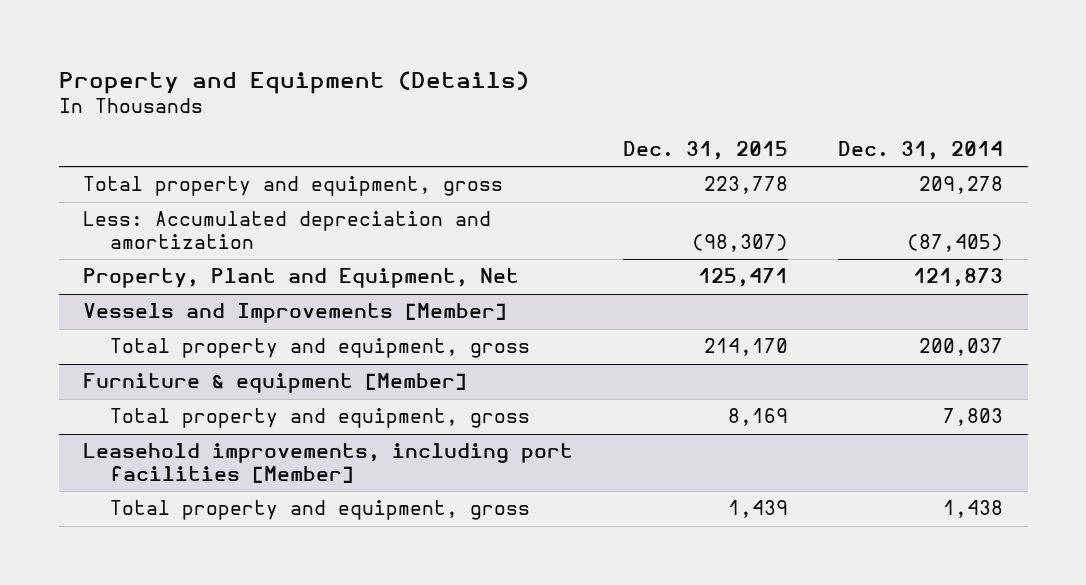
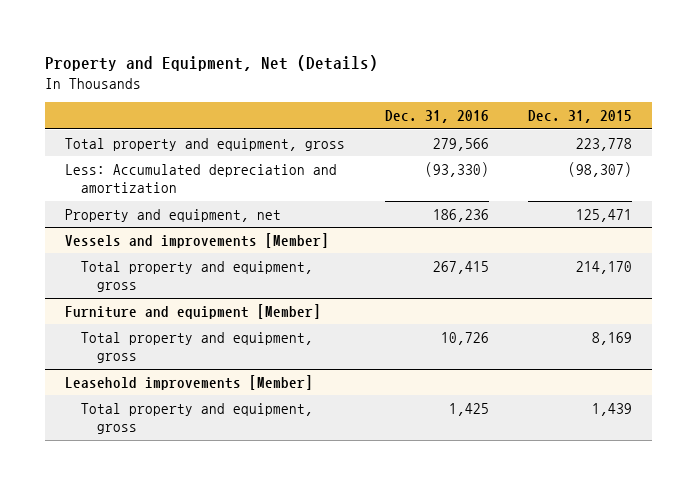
- Property and Equipment (Details)
+ Property and Equipment, Net (Details)
- | Dec. 31, 2015 | Dec. 31, 2014
+ | Dec. 31, 2016 | Dec. 31, 2015
- Property, Plant and Equipment, Net | 125,471 | 121,873
- Vessels and Improvements [Member]
+ Property and equipment, net | 186,236 | 125,471
+ Vessels and improvements [Member]
- Furniture & equipment [Member]
+ Furniture and equipment [Member]
- Leasehold improvements, including port facilities [Member]
+ Leasehold improvements [Member]

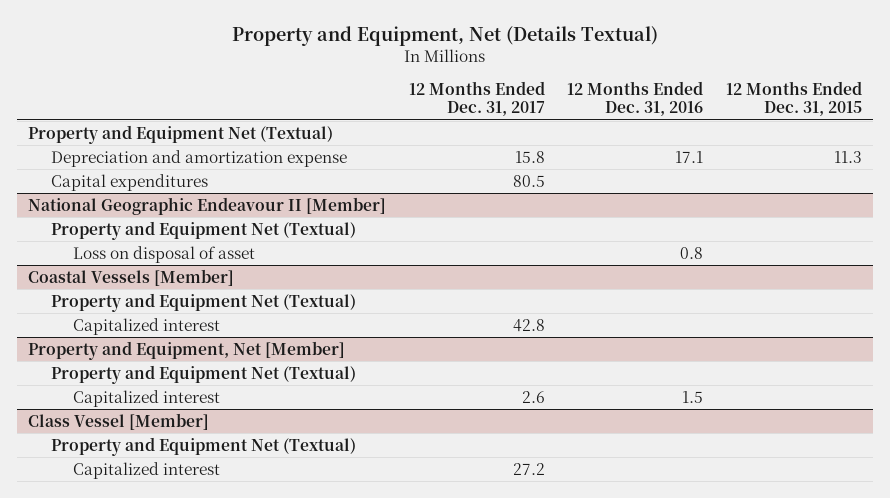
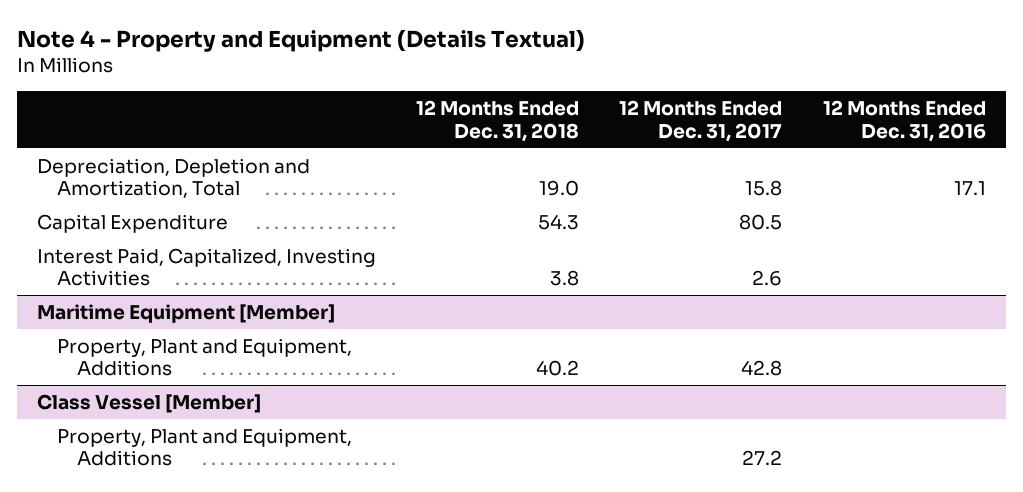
- Property and Equipment, Net (Details Textual)
+ Note 4 - Property and Equipment (Details Textual)
- | 12 Months Ended Dec. 31, 2017 | 12 Months Ended Dec. 31, 2016 | 12 Months Ended Dec. 31, 2015
+ | 12 Months Ended Dec. 31, 2018 | 12 Months Ended Dec. 31, 2017 | 12 Months Ended Dec. 31, 2016
- Property and Equipment Net (Textual)
- Depreciation and amortization expense | 15.8 | 17.1 | 11.3
- Capital expenditures | 80.5 | |
- National Geographic Endeavour II [Member]
- Property and Equipment Net (Textual)
- Loss on disposal of asset | | 0.8 |
- Coastal Vessels [Member]
- Property and Equipment Net (Textual)
- Capitalized interest | 42.8 | |
- Property and Equipment, Net [Member]
- Property and Equipment Net (Textual)
- Capitalized interest | 2.6 | 1.5 |
+ Depreciation, Depletion and Amortization, Total | 19.0 | 15.8 | 17.1
+ Capital Expenditure | 54.3 | 80.5 |
+ Interest Paid, Capitalized, Investing Activities | 3.8 | 2.6 |
+ Maritime Equipment [Member]
+ Property, Plant and Equipment, Additions | 40.2 | 42.8 |
@ Class Vessel [Member]
- Property and Equipment Net (Textual)
- Capitalized interest | 27.2 | |
+ Property, Plant and Equipment, Additions | | 27.2 |

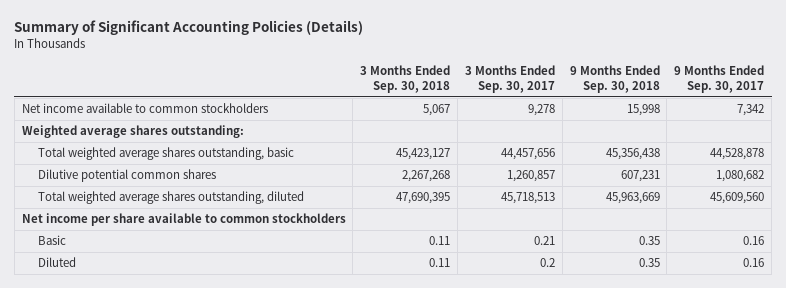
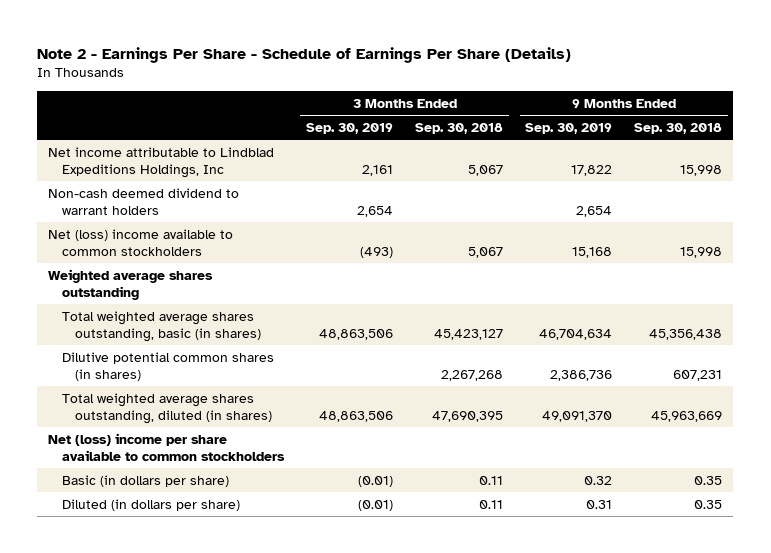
- Summary of Significant Accounting Policies (Details)
+ Note 2 - Earnings Per Share - Schedule of Earnings Per Share (Details)
- | 3 Months Ended Sep. 30, 2018 | 3 Months Ended Sep. 30, 2017 | 9 Months Ended Sep. 30, 2018 | 9 Months Ended Sep. 30, 2017
+ | 3 Months Ended Sep. 30, 2019 | 3 Months Ended Sep. 30, 2018 | 9 Months Ended Sep. 30, 2019 | 9 Months Ended Sep. 30, 2018
- Net income available to common stockholders | 5,067 | 9,278 | 15,998 | 7,342
- Weighted average shares outstanding:
- Total weighted average shares outstanding, basic | 45,423,127 | 44,457,656 | 45,356,438 | 44,528,878
- Dilutive potential common shares | 2,267,268 | 1,260,857 | 607,231 | 1,080,682
- Total weighted average shares outstanding, diluted | 47,690,395 | 45,718,513 | 45,963,669 | 45,609,560
- Net income per share available to common stockholders
- Basic | 0.11 | 0.21 | 0.35 | 0.16
- Diluted | 0.11 | 0.2 | 0.35 | 0.16
+ Net income attributable to Lindblad Expeditions Holdings, Inc | 2,161 | 5,067 | 17,822 | 15,998
+ Non-cash deemed dividend to warrant holders | 2,654 | | 2,654 |
+ Net (loss) income available to common stockholders | (493) | 5,067 | 15,168 | 15,998
+ Weighted average shares outstanding
+ Total weighted average shares outstanding, basic (in shares) | 48,863,506 | 45,423,127 | 46,704,634 | 45,356,438
+ Dilutive potential common shares (in shares) | | 2,267,268 | 2,386,736 | 607,231
+ Total weighted average shares outstanding, diluted (in shares) | 48,863,506 | 47,690,395 | 49,091,370 | 45,963,669
+ Net (loss) income per share available to common stockholders
+ Basic (in dollars per share) | (0.01) | 0.11 | 0.32 | 0.35
+ Diluted (in dollars per share) | (0.01) | 0.11 | 0.31 | 0.35

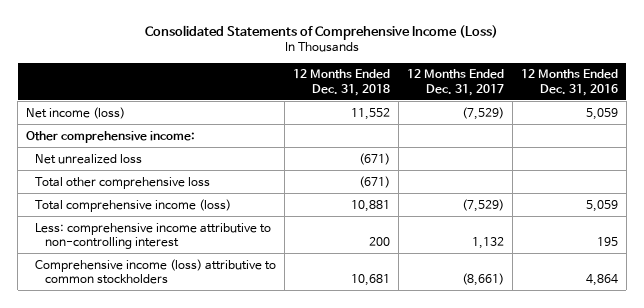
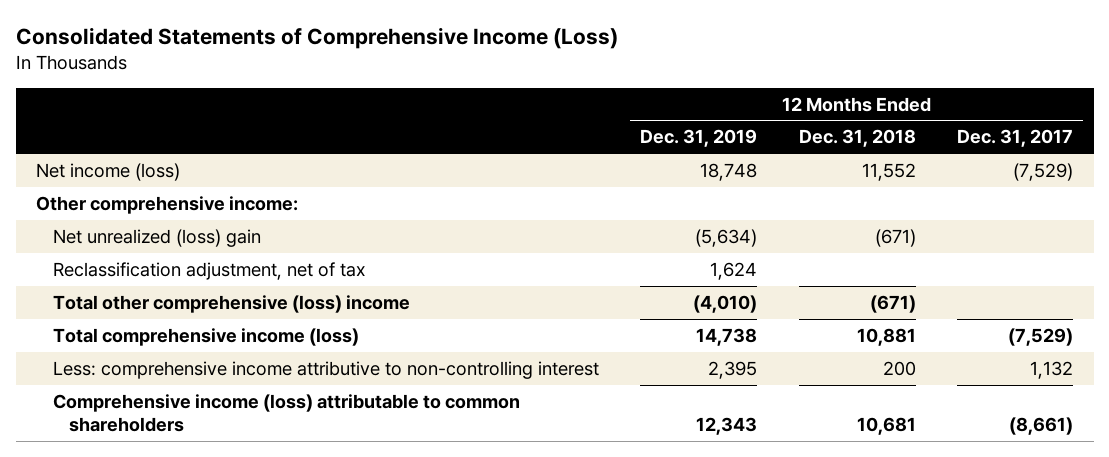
- | 12 Months Ended Dec. 31, 2018 | 12 Months Ended Dec. 31, 2017 | 12 Months Ended Dec. 31, 2016
+ | 12 Months Ended Dec. 31, 2019 | 12 Months Ended Dec. 31, 2018 | 12 Months Ended Dec. 31, 2017
- Net unrealized loss | (671) | |
- Total other comprehensive loss | (671) | |
+ Net unrealized (loss) gain | (5,634) | (671) |
+ Reclassification adjustment, net of tax | 1,624 | |
+ Total other comprehensive (loss) income | (4,010) | (671) |
- Comprehensive income (loss) attributive to common stockholders | 10,681 | (8,661) | 4,864
+ Comprehensive income (loss) attributable to common shareholders | 12,343 | 10,681 | (8,661)

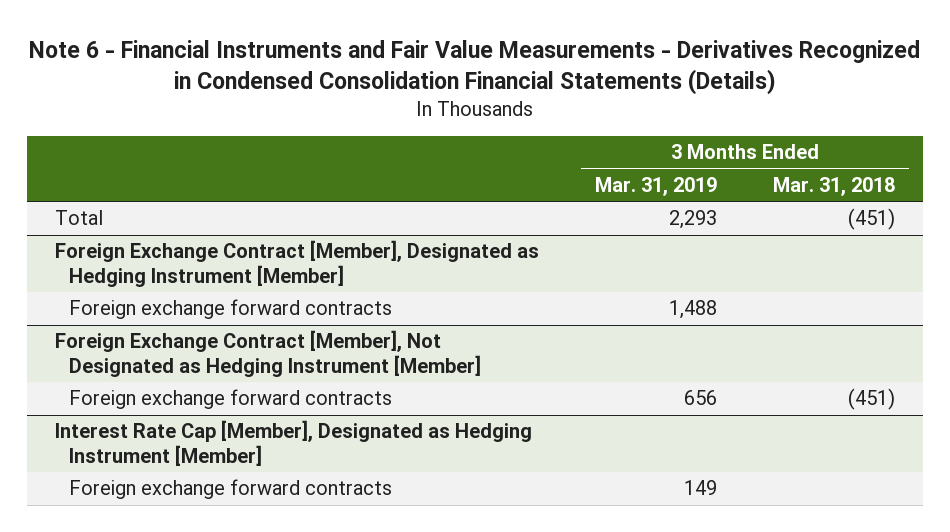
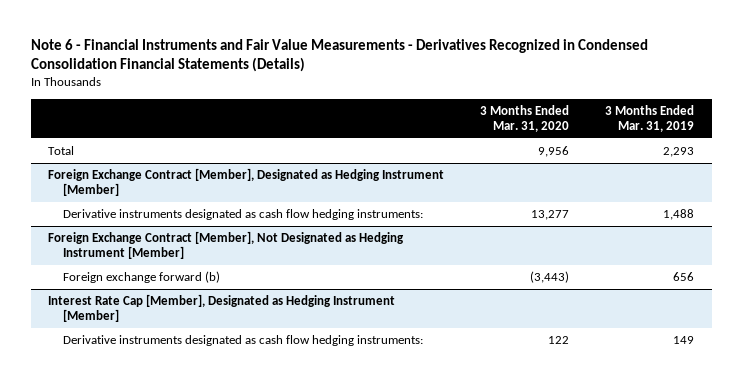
- | 3 Months Ended Mar. 31, 2019 | 3 Months Ended Mar. 31, 2018
+ | 3 Months Ended Mar. 31, 2020 | 3 Months Ended Mar. 31, 2019
@ Foreign Exchange Contract [Member], Designated as Hedging Instrument [Member]
- Foreign exchange forward contracts | 1,488 |
+ Derivative instruments designated as cash flow hedging instruments: | 13,277 | 1,488
@ Foreign Exchange Contract [Member], Not Designated as Hedging Instrument [Member]
- Foreign exchange forward contracts | 656 | (451)
+ Foreign exchange forward (b) | (3,443) | 656
@ Interest Rate Cap [Member], Designated as Hedging Instrument [Member]
- Foreign exchange forward contracts | 149 |
+ Derivative instruments designated as cash flow hedging instruments: | 122 | 149

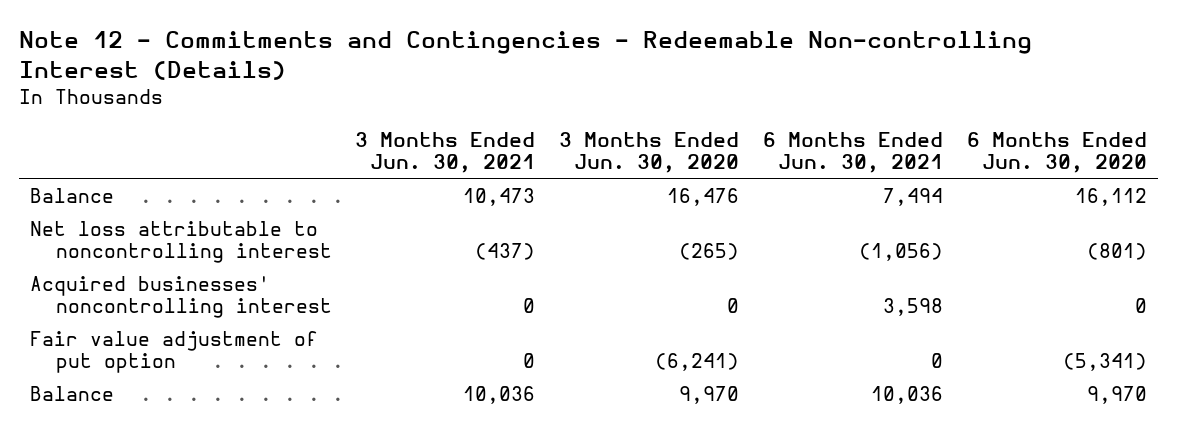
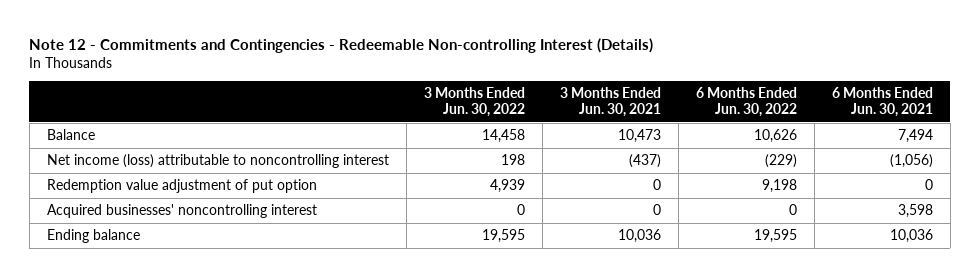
- | 3 Months Ended Jun. 30, 2021 | 3 Months Ended Jun. 30, 2020 | 6 Months Ended Jun. 30, 2021 | 6 Months Ended Jun. 30, 2020
+ | 3 Months Ended Jun. 30, 2022 | 3 Months Ended Jun. 30, 2021 | 6 Months Ended Jun. 30, 2022 | 6 Months Ended Jun. 30, 2021
- Net loss attributable to noncontrolling interest | (437) | (265) | (1,056) | (801)
+ Net income (loss) attributable to noncontrolling interest | 198 | (437) | (229) | (1,056)
+ Redemption value adjustment of put option | 4,939 | 0 | 9,198 | 0
- Fair value adjustment of put option | 0 | (6,241) | 0 | (5,341)
- Balance | 10,036 | 9,970 | 10,036 | 9,970
+ Ending balance | 19,595 | 10,036 | 19,595 | 10,036

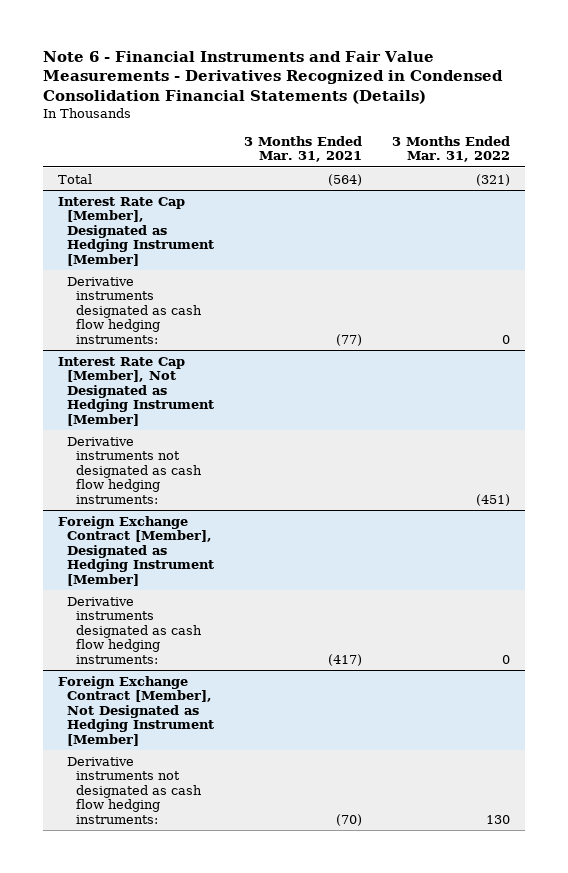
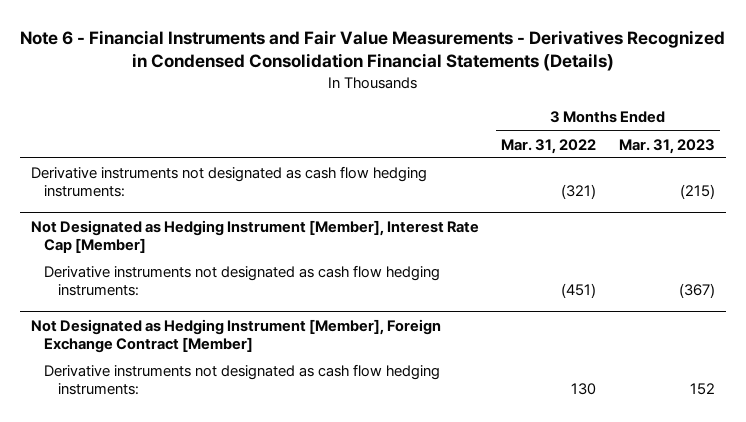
- | 3 Months Ended Mar. 31, 2021 | 3 Months Ended Mar. 31, 2022
+ | 3 Months Ended Mar. 31, 2022 | 3 Months Ended Mar. 31, 2023
- Total | (564) | (321)
- Interest Rate Cap [Member], Designated as Hedging Instrument [Member]
- Derivative instruments designated as cash flow hedging instruments: | (77) | 0
- Interest Rate Cap [Member], Not Designated as Hedging Instrument [Member]
+ Derivative instruments not designated as cash flow hedging instruments: | (321) | (215)
+ Not Designated as Hedging Instrument [Member], Interest Rate Cap [Member]
- Foreign Exchange Contract [Member], Designated as Hedging Instrument [Member]
- Derivative instruments designated as cash flow hedging instruments: | (417) | 0
- Foreign Exchange Contract [Member], Not Designated as Hedging Instrument [Member]
+ Not Designated as Hedging Instrument [Member], Foreign Exchange Contract [Member]

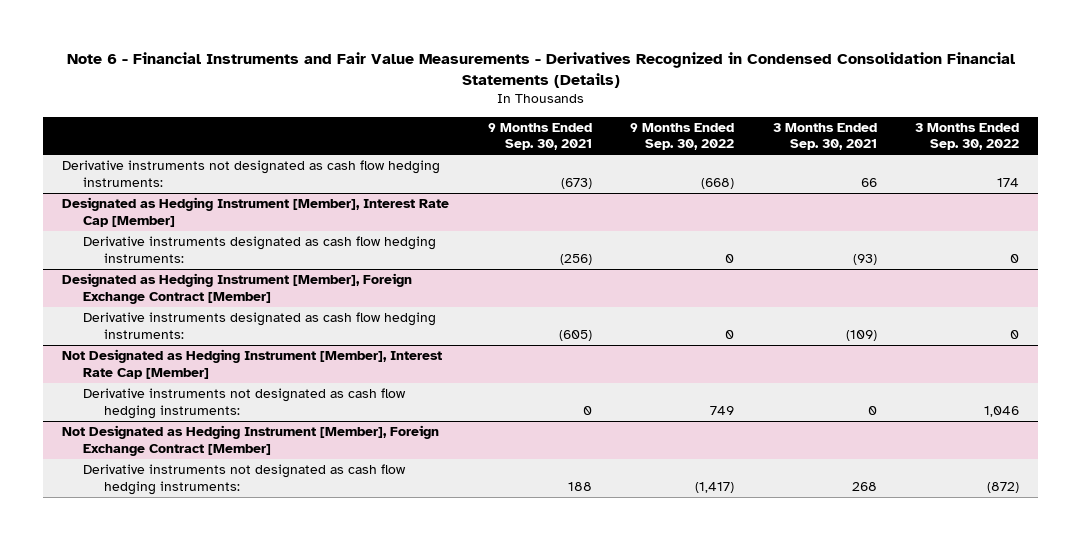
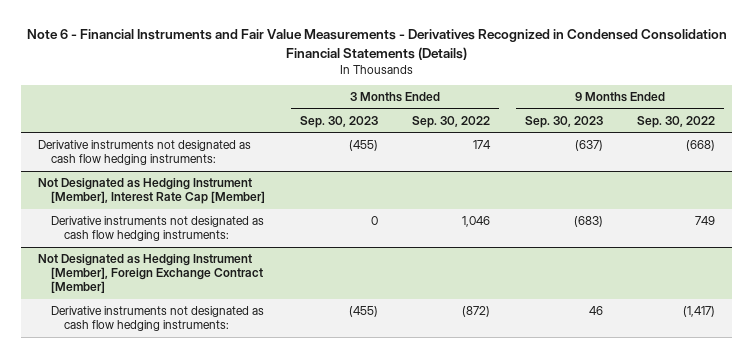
- | 9 Months Ended Sep. 30, 2021 | 9 Months Ended Sep. 30, 2022 | 3 Months Ended Sep. 30, 2021 | 3 Months Ended Sep. 30, 2022
+ | 3 Months Ended Sep. 30, 2023 | 3 Months Ended Sep. 30, 2022 | 9 Months Ended Sep. 30, 2023 | 9 Months Ended Sep. 30, 2022
- Designated as Hedging Instrument [Member], Interest Rate Cap [Member]
- Derivative instruments designated as cash flow hedging instruments: | (256) | 0 | (93) | 0
- Designated as Hedging Instrument [Member], Foreign Exchange Contract [Member]
- Derivative instruments designated as cash flow hedging instruments: | (605) | 0 | (109) | 0

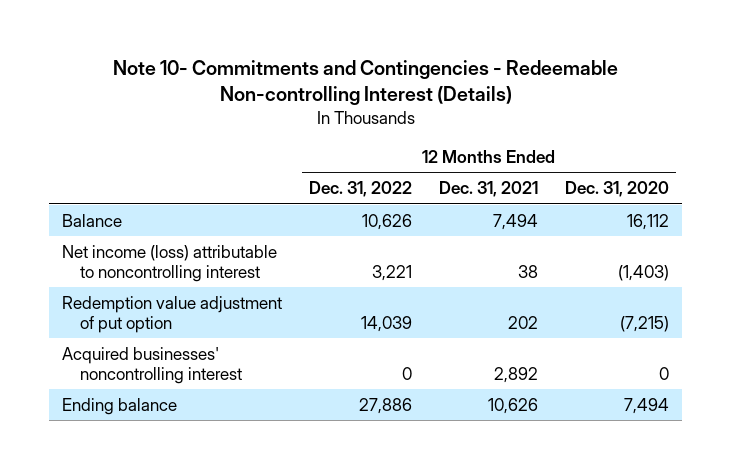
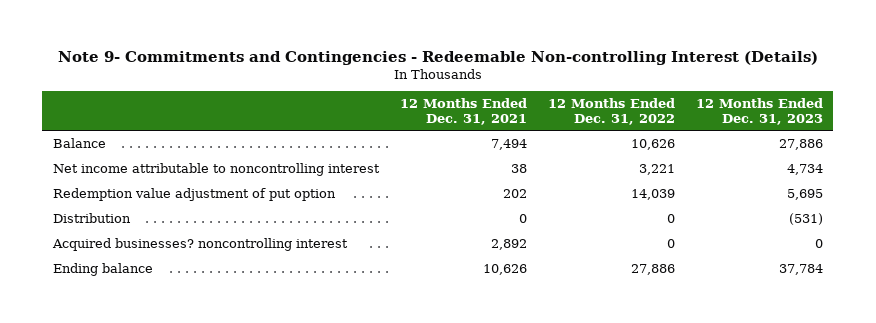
- Note 10- Commitments and Contingencies - Redeemable Non-controlling Interest (Details)
+ Note 9- Commitments and Contingencies - Redeemable Non-controlling Interest (Details)
- | 12 Months Ended Dec. 31, 2022 | 12 Months Ended Dec. 31, 2021 | 12 Months Ended Dec. 31, 2020
+ | 12 Months Ended Dec. 31, 2021 | 12 Months Ended Dec. 31, 2022 | 12 Months Ended Dec. 31, 2023
- Net income (loss) attributable to noncontrolling interest | 3,221 | 38 | (1,403)
+ Net income attributable to noncontrolling interest | 38 | 3,221 | 4,734
- Acquired businesses' noncontrolling interest | 0 | 2,892 | 0
+ Distribution | 0 | 0 | (531)
+ Acquired businesses? noncontrolling interest | 2,892 | 0 | 0

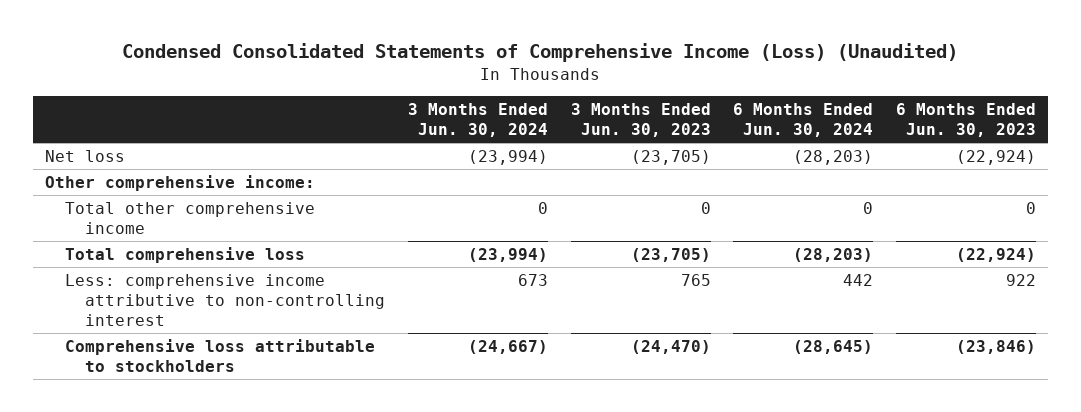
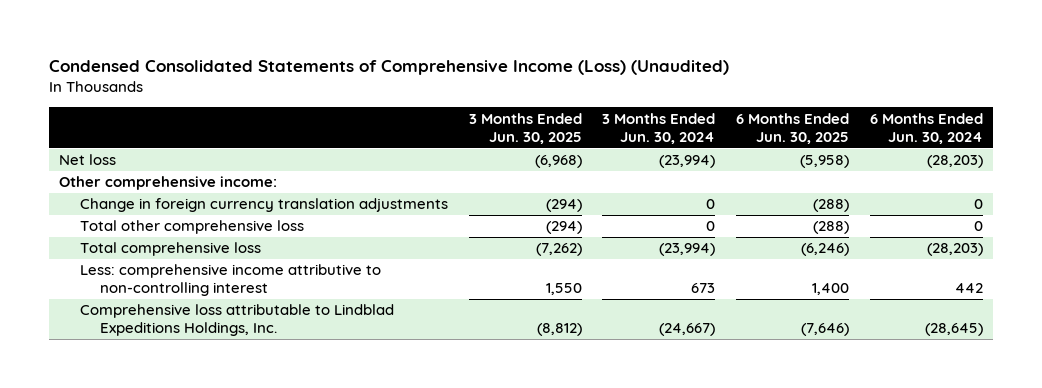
- | 3 Months Ended Jun. 30, 2024 | 3 Months Ended Jun. 30, 2023 | 6 Months Ended Jun. 30, 2024 | 6 Months Ended Jun. 30, 2023
+ | 3 Months Ended Jun. 30, 2025 | 3 Months Ended Jun. 30, 2024 | 6 Months Ended Jun. 30, 2025 | 6 Months Ended Jun. 30, 2024
- Total other comprehensive income | 0 | 0 | 0 | 0
+ Change in foreign currency translation adjustments | (294) | 0 | (288) | 0
+ Total other comprehensive loss | (294) | 0 | (288) | 0
- Comprehensive loss attributable to stockholders | (24,667) | (24,470) | (28,645) | (23,846)
+ Comprehensive loss attributable to Lindblad Expeditions Holdings, Inc. | (8,812) | (24,667) | (7,646) | (28,645)

